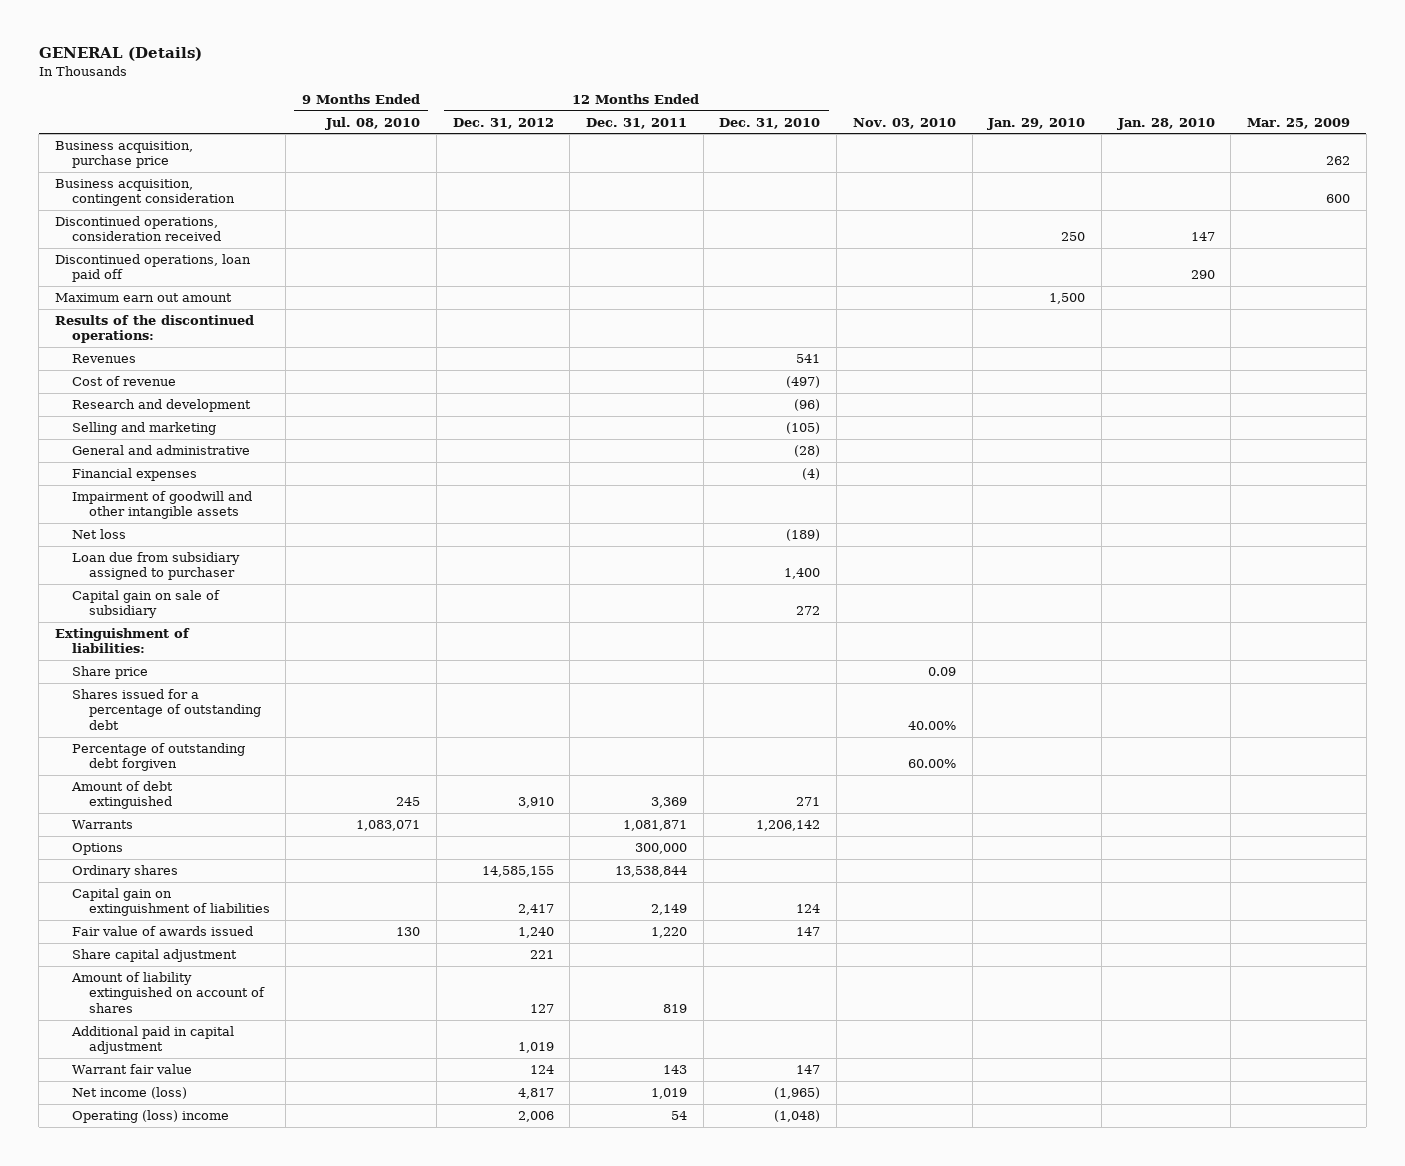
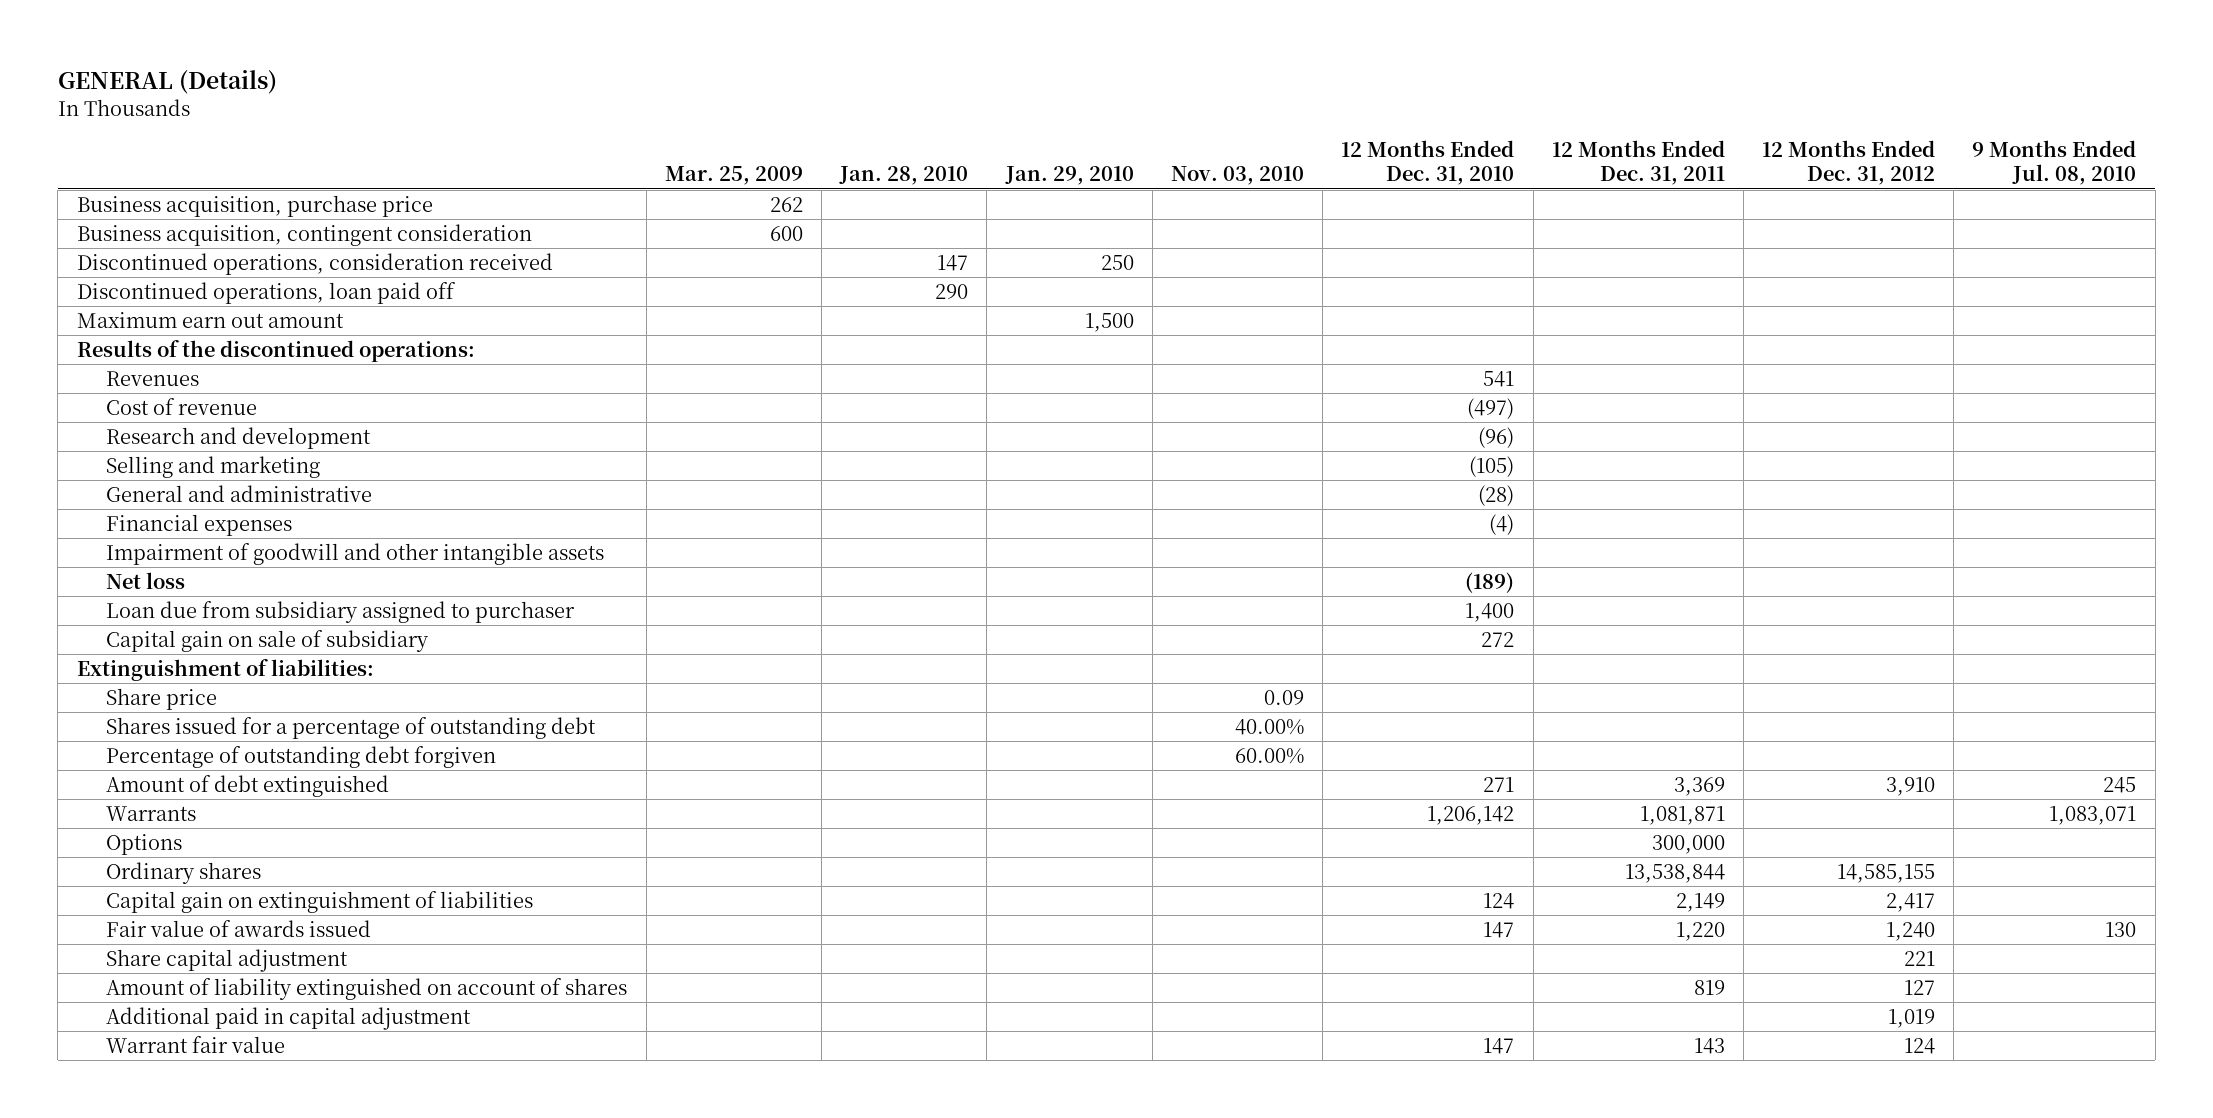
- | 9 Months Ended Jul. 08, 2010 | 12 Months Ended Dec. 31, 2012 | 12 Months Ended Dec. 31, 2011 | 12 Months Ended Dec. 31, 2010 | Nov. 03, 2010 | Jan. 29, 2010 | Jan. 28, 2010 | Mar. 25, 2009
+ | Mar. 25, 2009 | Jan. 28, 2010 | Jan. 29, 2010 | Nov. 03, 2010 | 12 Months Ended Dec. 31, 2010 | 12 Months Ended Dec. 31, 2011 | 12 Months Ended Dec. 31, 2012 | 9 Months Ended Jul. 08, 2010
- Net income (loss) | | 4,817 | 1,019 | (1,965) | | | |
- Operating (loss) income | | 2,006 | 54 | (1,048) | | | |

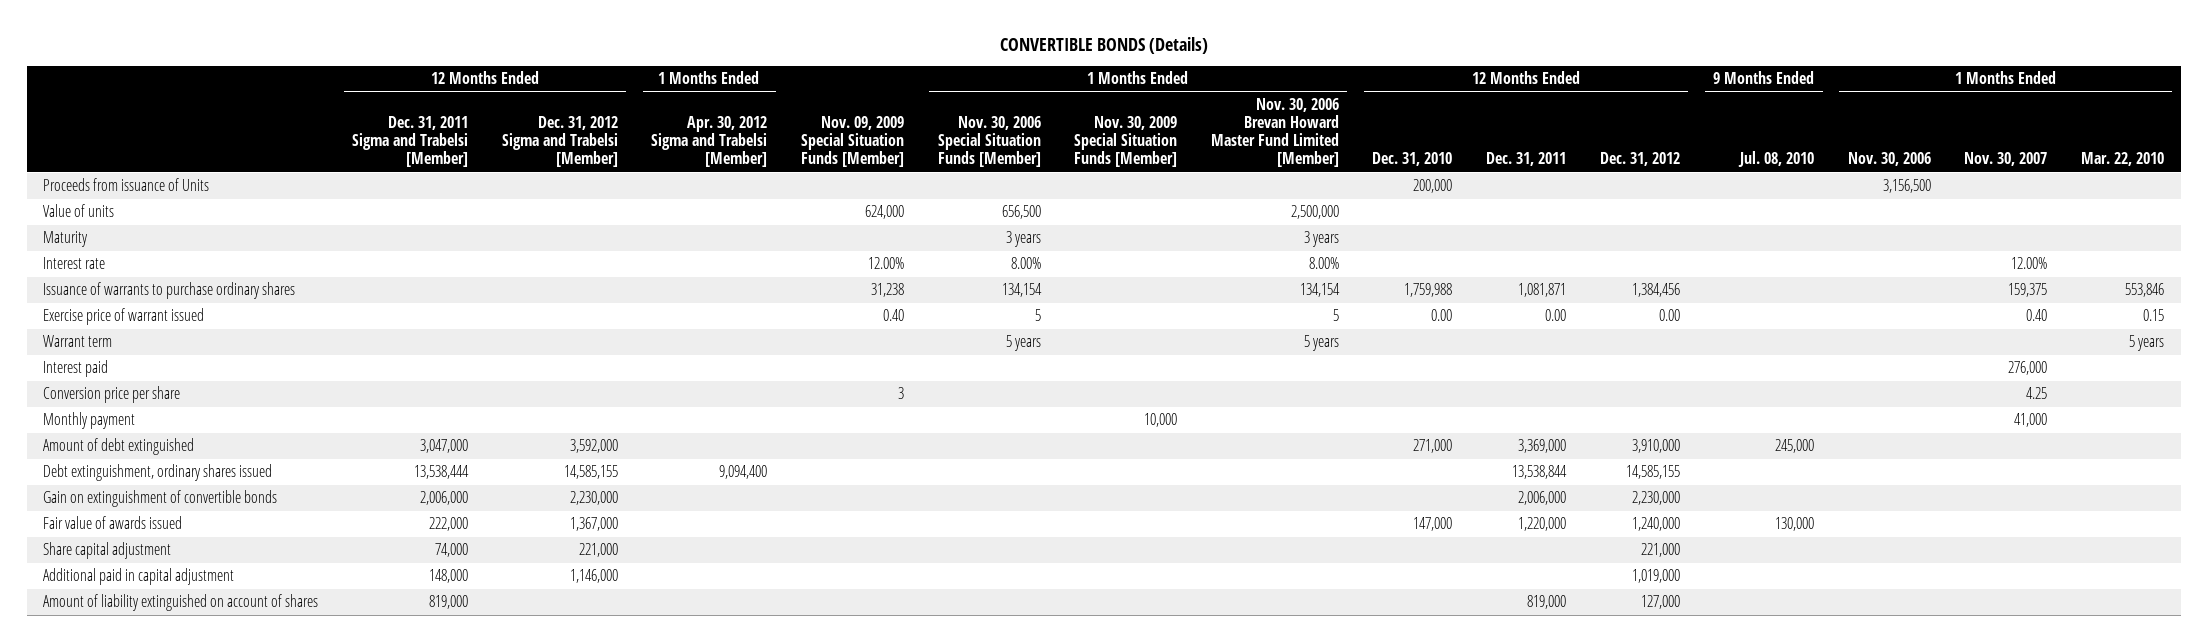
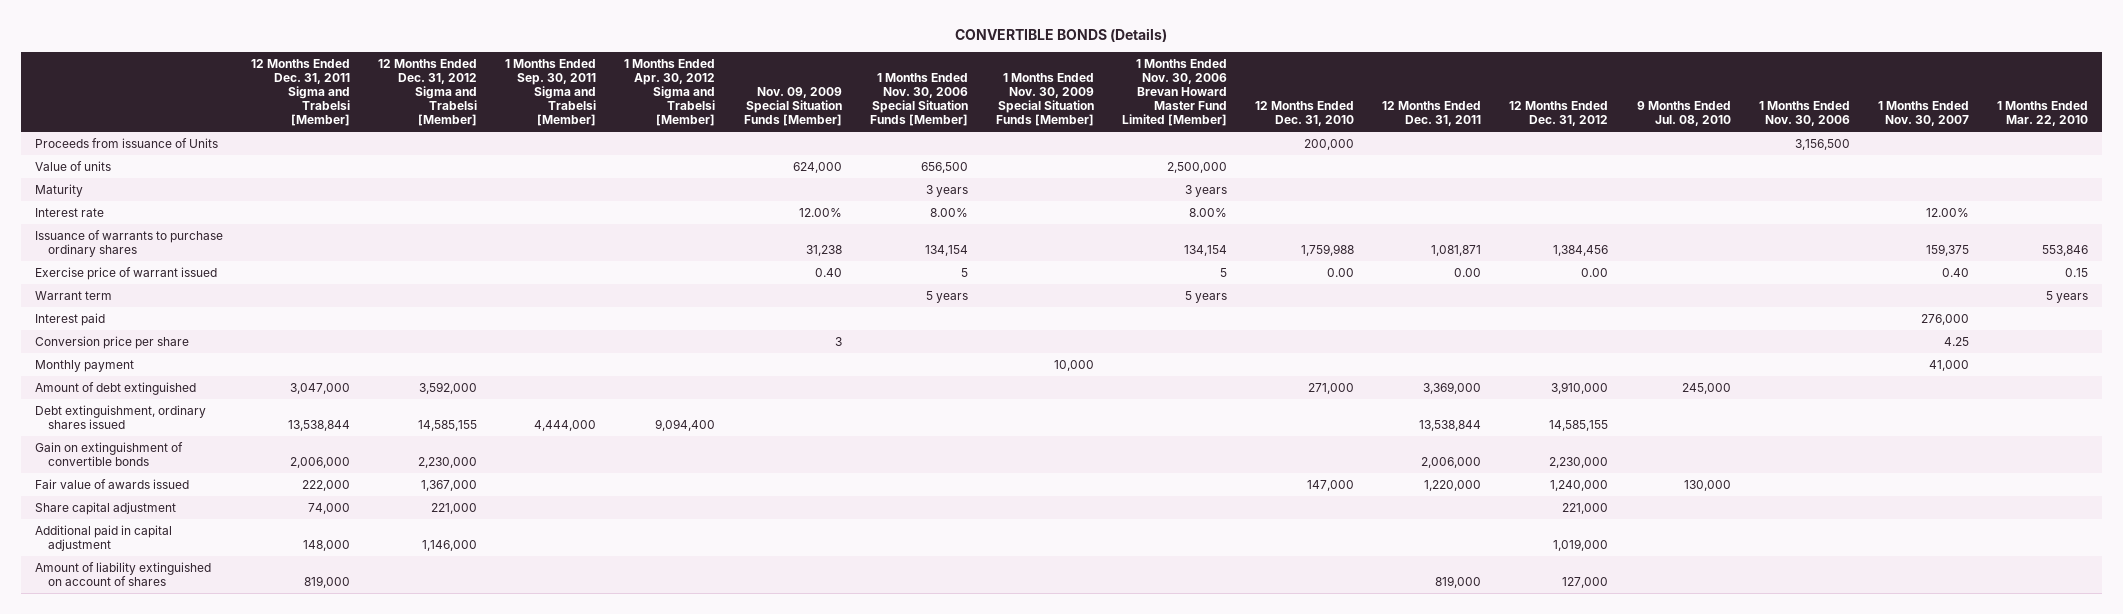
- | 12 Months Ended Dec. 31, 2011 Sigma and Trabelsi [Member] | 12 Months Ended Dec. 31, 2012 Sigma and Trabelsi [Member] | 1 Months Ended Apr. 30, 2012 Sigma and Trabelsi [Member] | Nov. 09, 2009 Special Situation Funds [Member] | 1 Months Ended Nov. 30, 2006 Special Situation Funds [Member] | 1 Months Ended Nov. 30, 2009 Special Situation Funds [Member] | 1 Months Ended Nov. 30, 2006 Brevan Howard Master Fund Limited [Member] | 12 Months Ended Dec. 31, 2010 | 12 Months Ended Dec. 31, 2011 | 12 Months Ended Dec. 31, 2012 | 9 Months Ended Jul. 08, 2010 | 1 Months Ended Nov. 30, 2006 | 1 Months Ended Nov. 30, 2007 | 1 Months Ended Mar. 22, 2010
+ | 12 Months Ended Dec. 31, 2011 Sigma and Trabelsi [Member] | 12 Months Ended Dec. 31, 2012 Sigma and Trabelsi [Member] | 1 Months Ended Sep. 30, 2011 Sigma and Trabelsi [Member] | 1 Months Ended Apr. 30, 2012 Sigma and Trabelsi [Member] | Nov. 09, 2009 Special Situation Funds [Member] | 1 Months Ended Nov. 30, 2006 Special Situation Funds [Member] | 1 Months Ended Nov. 30, 2009 Special Situation Funds [Member] | 1 Months Ended Nov. 30, 2006 Brevan Howard Master Fund Limited [Member] | 12 Months Ended Dec. 31, 2010 | 12 Months Ended Dec. 31, 2011 | 12 Months Ended Dec. 31, 2012 | 9 Months Ended Jul. 08, 2010 | 1 Months Ended Nov. 30, 2006 | 1 Months Ended Nov. 30, 2007 | 1 Months Ended Mar. 22, 2010
- Debt extinguishment, ordinary shares issued | 13,538,444 | 14,585,155 | 9,094,400 | | | | | | 13,538,844 | 14,585,155 | | | |
+ Debt extinguishment, ordinary shares issued | 13,538,844 | 14,585,155 | 4,444,000 | 9,094,400 | | | | | | 13,538,844 | 14,585,155 | | | |

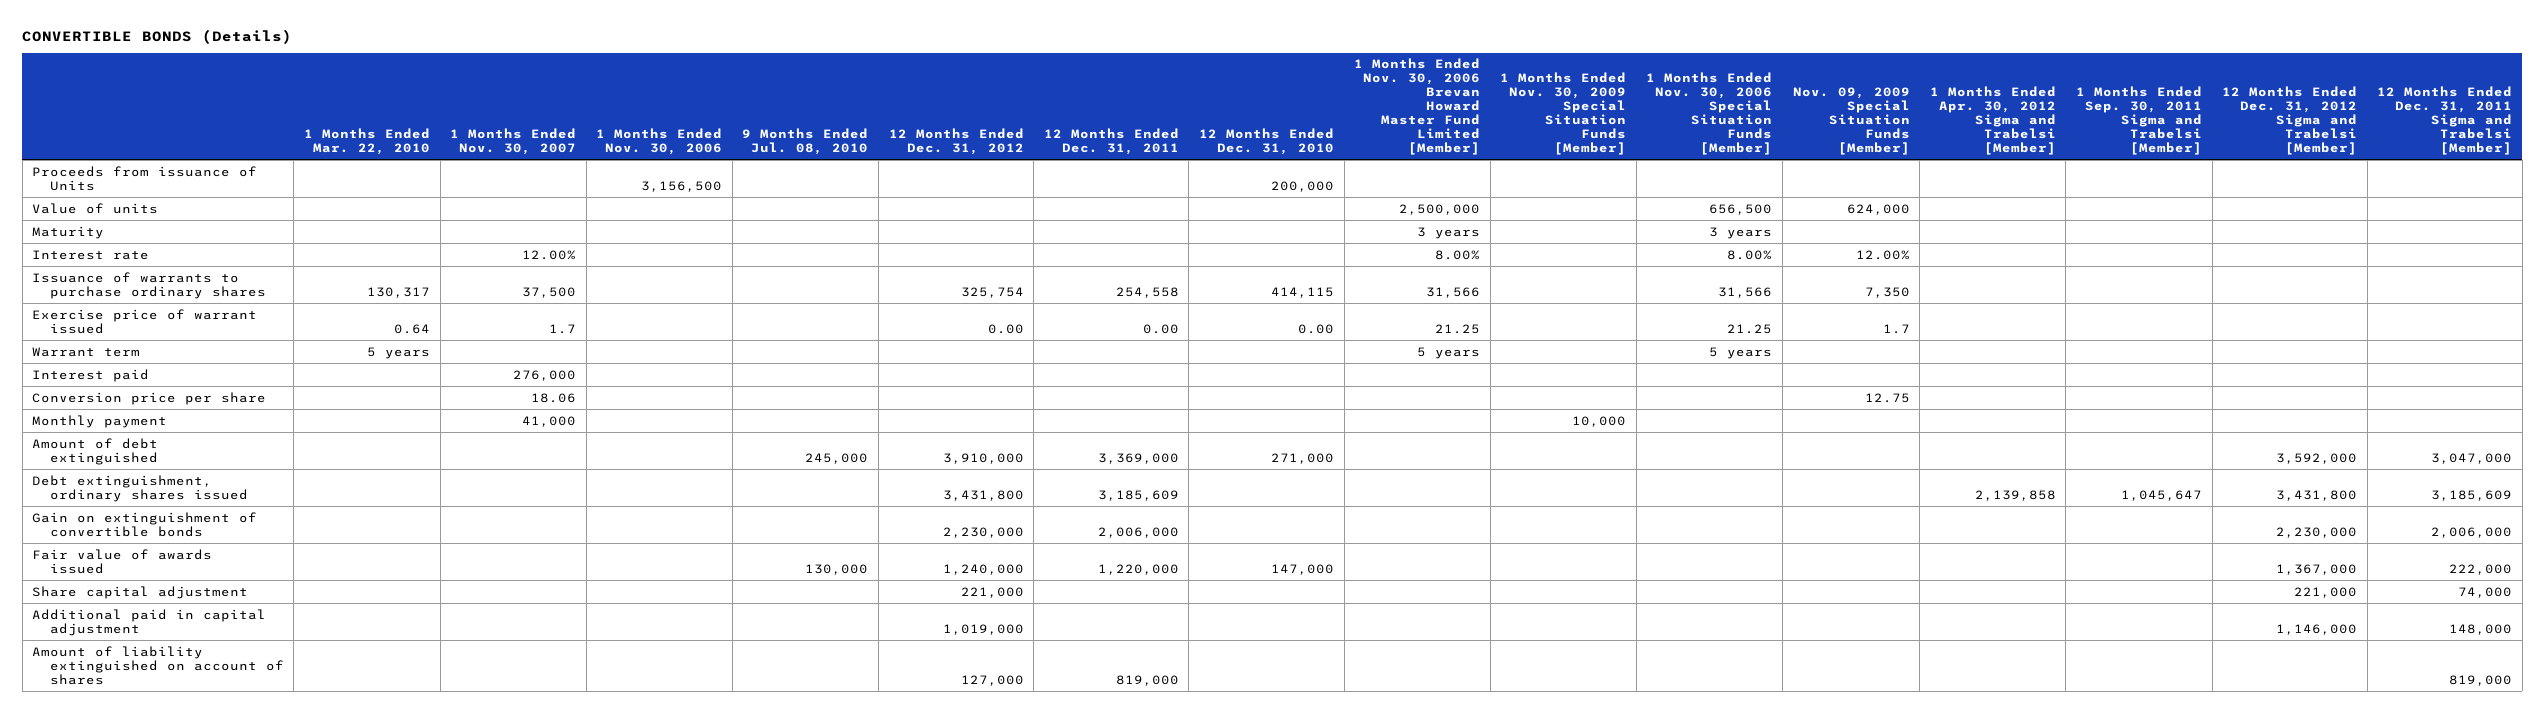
- | 12 Months Ended Dec. 31, 2011 Sigma and Trabelsi [Member] | 12 Months Ended Dec. 31, 2012 Sigma and Trabelsi [Member] | 1 Months Ended Sep. 30, 2011 Sigma and Trabelsi [Member] | 1 Months Ended Apr. 30, 2012 Sigma and Trabelsi [Member] | Nov. 09, 2009 Special Situation Funds [Member] | 1 Months Ended Nov. 30, 2006 Special Situation Funds [Member] | 1 Months Ended Nov. 30, 2009 Special Situation Funds [Member] | 1 Months Ended Nov. 30, 2006 Brevan Howard Master Fund Limited [Member] | 12 Months Ended Dec. 31, 2010 | 12 Months Ended Dec. 31, 2011 | 12 Months Ended Dec. 31, 2012 | 9 Months Ended Jul. 08, 2010 | 1 Months Ended Nov. 30, 2006 | 1 Months Ended Nov. 30, 2007 | 1 Months Ended Mar. 22, 2010
+ | 1 Months Ended Mar. 22, 2010 | 1 Months Ended Nov. 30, 2007 | 1 Months Ended Nov. 30, 2006 | 9 Months Ended Jul. 08, 2010 | 12 Months Ended Dec. 31, 2012 | 12 Months Ended Dec. 31, 2011 | 12 Months Ended Dec. 31, 2010 | 1 Months Ended Nov. 30, 2006 Brevan Howard Master Fund Limited [Member] | 1 Months Ended Nov. 30, 2009 Special Situation Funds [Member] | 1 Months Ended Nov. 30, 2006 Special Situation Funds [Member] | Nov. 09, 2009 Special Situation Funds [Member] | 1 Months Ended Apr. 30, 2012 Sigma and Trabelsi [Member] | 1 Months Ended Sep. 30, 2011 Sigma and Trabelsi [Member] | 12 Months Ended Dec. 31, 2012 Sigma and Trabelsi [Member] | 12 Months Ended Dec. 31, 2011 Sigma and Trabelsi [Member]
- Issuance of warrants to purchase ordinary shares | | | | | 31,238 | 134,154 | | 134,154 | 1,759,988 | 1,081,871 | 1,384,456 | | | 159,375 | 553,846
- Exercise price of warrant issued | | | | | 0.40 | 5 | | 5 | 0.00 | 0.00 | 0.00 | | | 0.40 | 0.15
+ Issuance of warrants to purchase ordinary shares | 130,317 | 37,500 | | | 325,754 | 254,558 | 414,115 | 31,566 | | 31,566 | 7,350 | | | |
+ Exercise price of warrant issued | 0.64 | 1.7 | | | 0.00 | 0.00 | 0.00 | 21.25 | | 21.25 | 1.7 | | | |
- Conversion price per share | | | | | 3 | | | | | | | | | 4.25 |
+ Conversion price per share | | 18.06 | | | | | | | | | 12.75 | | | |
- Debt extinguishment, ordinary shares issued | 13,538,844 | 14,585,155 | 4,444,000 | 9,094,400 | | | | | | 13,538,844 | 14,585,155 | | | |
+ Debt extinguishment, ordinary shares issued | | | | | 3,431,800 | 3,185,609 | | | | | | 2,139,858 | 1,045,647 | 3,431,800 | 3,185,609

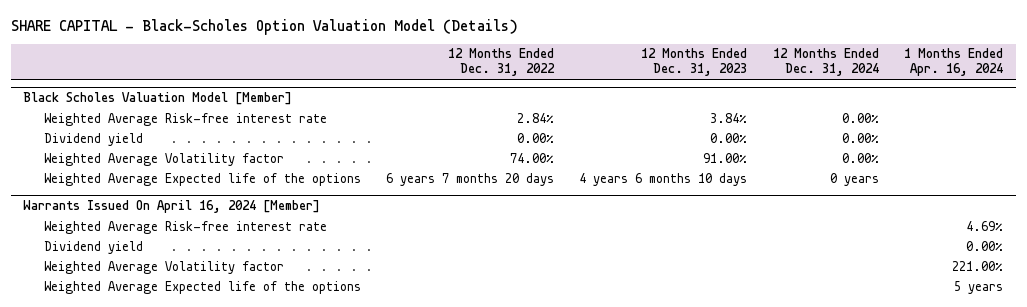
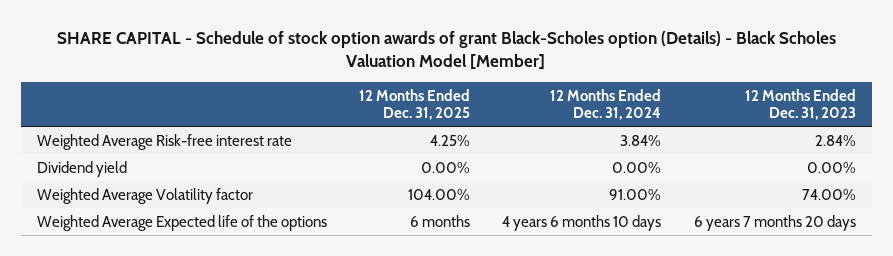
- SHARE CAPITAL - Black-Scholes Option Valuation Model (Details)
+ SHARE CAPITAL - Schedule of stock option awards of grant Black-Scholes option (Details) - Black Scholes Valuation Model [Member]
- | 12 Months Ended Dec. 31, 2022 | 12 Months Ended Dec. 31, 2023 | 12 Months Ended Dec. 31, 2024 | 1 Months Ended Apr. 16, 2024
+ | 12 Months Ended Dec. 31, 2025 | 12 Months Ended Dec. 31, 2024 | 12 Months Ended Dec. 31, 2023
- Black Scholes Valuation Model [Member]
- Weighted Average Risk-free interest rate | 2.84% | 3.84% | 0.00% |
- Dividend yield | 0.00% | 0.00% | 0.00% |
- Weighted Average Volatility factor | 74.00% | 91.00% | 0.00% |
- Weighted Average Expected life of the options | 6 years 7 months 20 days | 4 years 6 months 10 days | 0 years |
- Warrants Issued On April 16, 2024 [Member]
- Weighted Average Risk-free interest rate | | | | 4.69%
- Dividend yield | | | | 0.00%
- Weighted Average Volatility factor | | | | 221.00%
- Weighted Average Expected life of the options | | | | 5 years
+ Weighted Average Risk-free interest rate | 4.25% | 3.84% | 2.84%
+ Dividend yield | 0.00% | 0.00% | 0.00%
+ Weighted Average Volatility factor | 104.00% | 91.00% | 74.00%
+ Weighted Average Expected life of the options | 6 months | 4 years 6 months 10 days | 6 years 7 months 20 days

